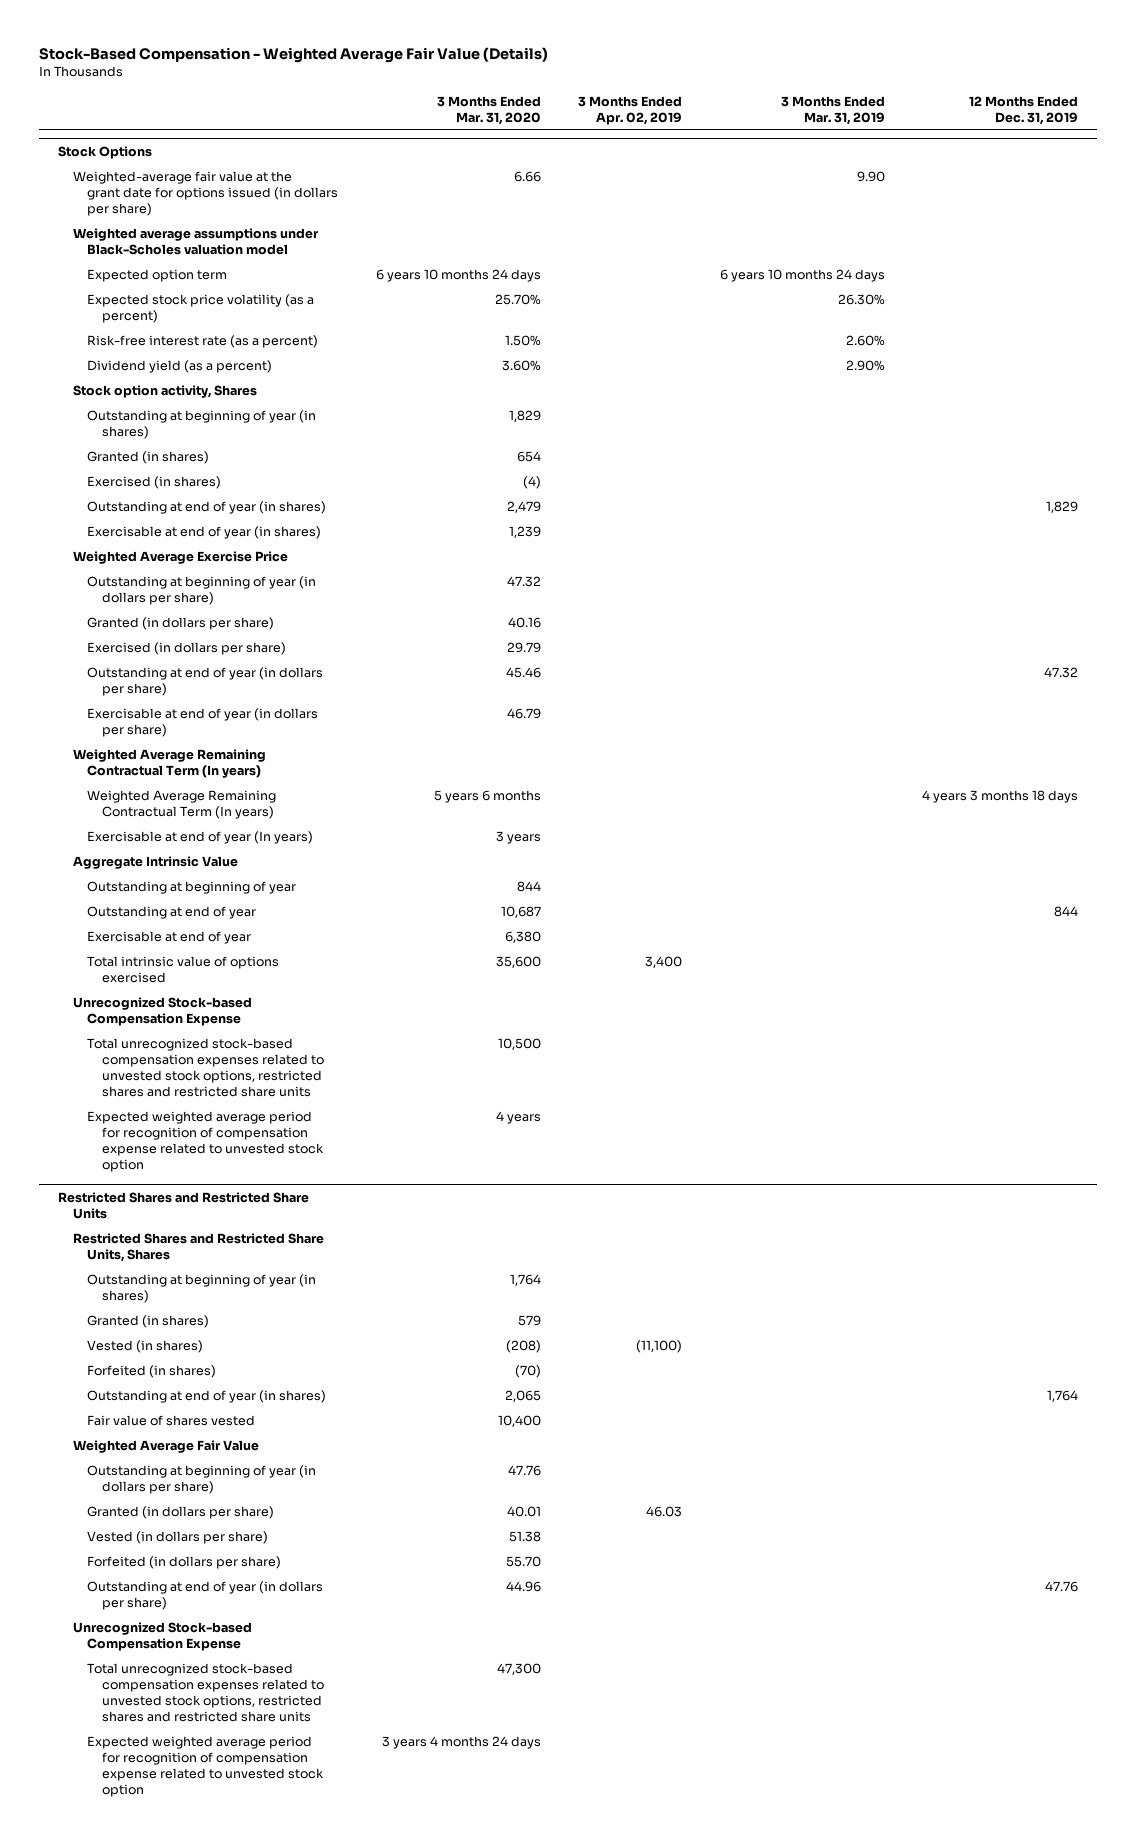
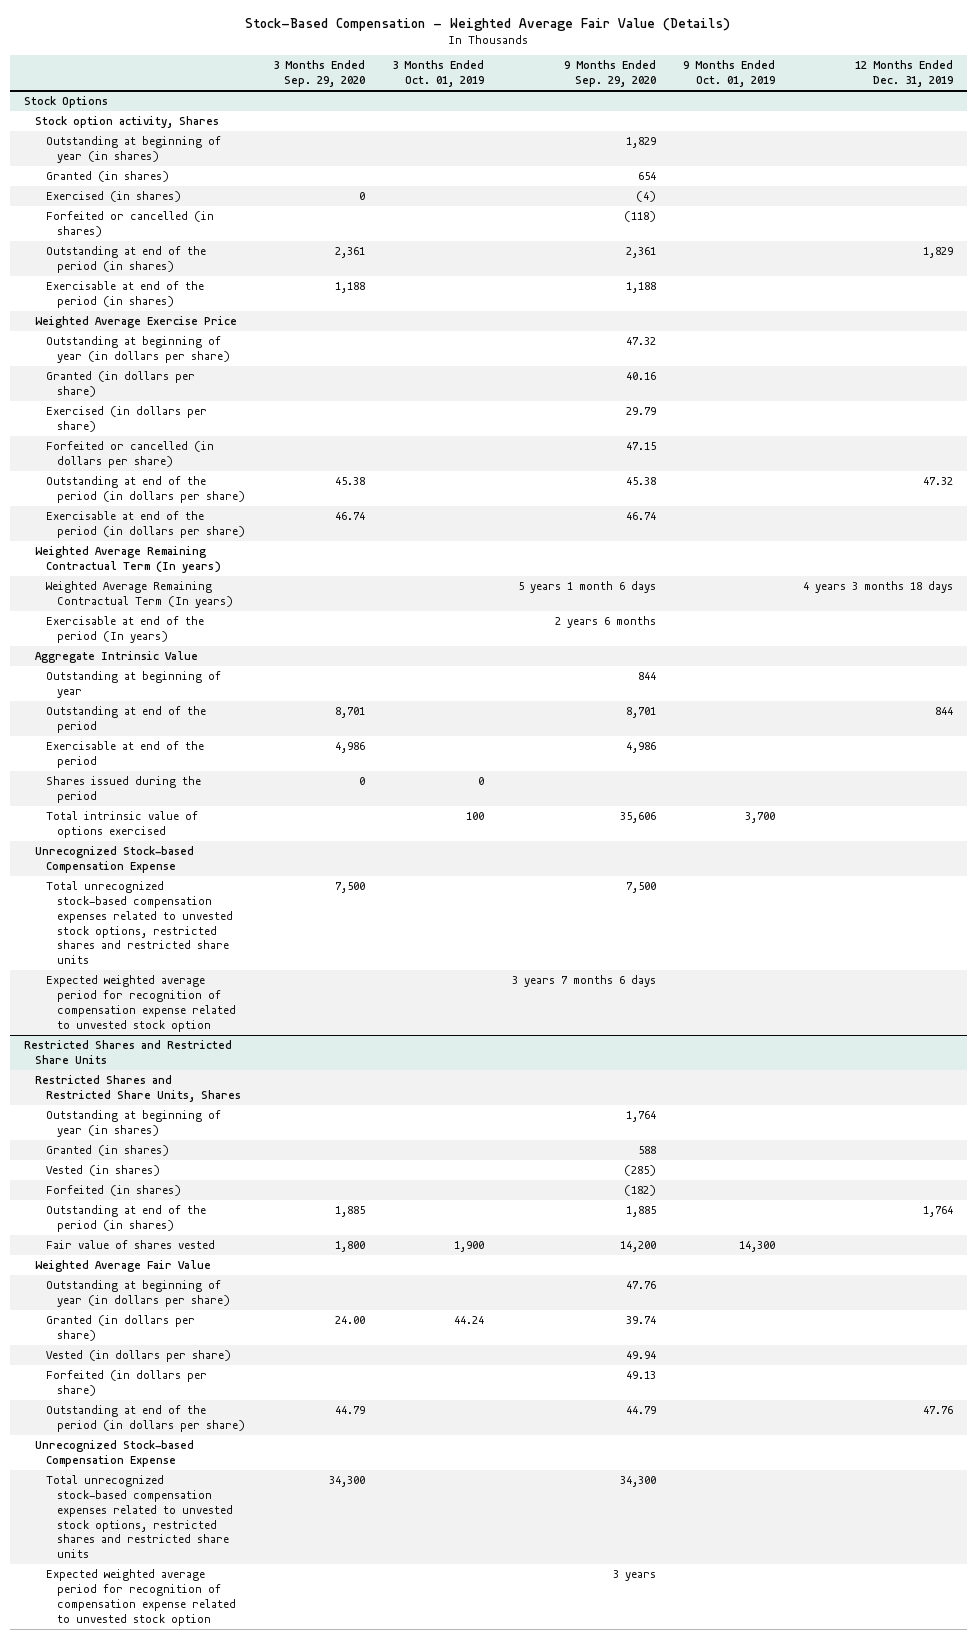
- | 3 Months Ended Mar. 31, 2020 | 3 Months Ended Apr. 02, 2019 | 3 Months Ended Mar. 31, 2019 | 12 Months Ended Dec. 31, 2019
+ | 3 Months Ended Sep. 29, 2020 | 3 Months Ended Oct. 01, 2019 | 9 Months Ended Sep. 29, 2020 | 9 Months Ended Oct. 01, 2019 | 12 Months Ended Dec. 31, 2019
@ Stock Options
- Weighted-average fair value at the grant date for options issued (in dollars per share) | 6.66 | | 9.90 |
- Weighted average assumptions under Black-Scholes valuation model
- Expected option term | 6 years 10 months 24 days | | 6 years 10 months 24 days |
- Expected stock price volatility (as a percent) | 25.70% | | 26.30% |
- Risk-free interest rate (as a percent) | 1.50% | | 2.60% |
- Dividend yield (as a percent) | 3.60% | | 2.90% |
- Outstanding at end of year (in shares) | 2,479 | | | 1,829
- Exercisable at end of year (in shares) | 1,239 | | |
+ Forfeited or cancelled (in shares) | | | (118) | |
+ Outstanding at end of the period (in shares) | 2,361 | | 2,361 | | 1,829
+ Exercisable at end of the period (in shares) | 1,188 | | 1,188 | |
- Outstanding at end of year (in dollars per share) | 45.46 | | | 47.32
- Exercisable at end of year (in dollars per share) | 46.79 | | |
+ Forfeited or cancelled (in dollars per share) | | | 47.15 | |
+ Outstanding at end of the period (in dollars per share) | 45.38 | | 45.38 | | 47.32
+ Exercisable at end of the period (in dollars per share) | 46.74 | | 46.74 | |
- Exercisable at end of year (In years) | 3 years | | |
+ Exercisable at end of the period (In years) | | | 2 years 6 months | |
- Outstanding at end of year | 10,687 | | | 844
- Exercisable at end of year | 6,380 | | |
+ Outstanding at end of the period | 8,701 | | 8,701 | | 844
+ Exercisable at end of the period | 4,986 | | 4,986 | |
+ Shares issued during the period | 0 | 0 | | |
@ Restricted Shares and Restricted Share Units
- Outstanding at end of year (in shares) | 2,065 | | | 1,764
+ Outstanding at end of the period (in shares) | 1,885 | | 1,885 | | 1,764
- Outstanding at end of year (in dollars per share) | 44.96 | | | 47.76
+ Outstanding at end of the period (in dollars per share) | 44.79 | | 44.79 | | 47.76

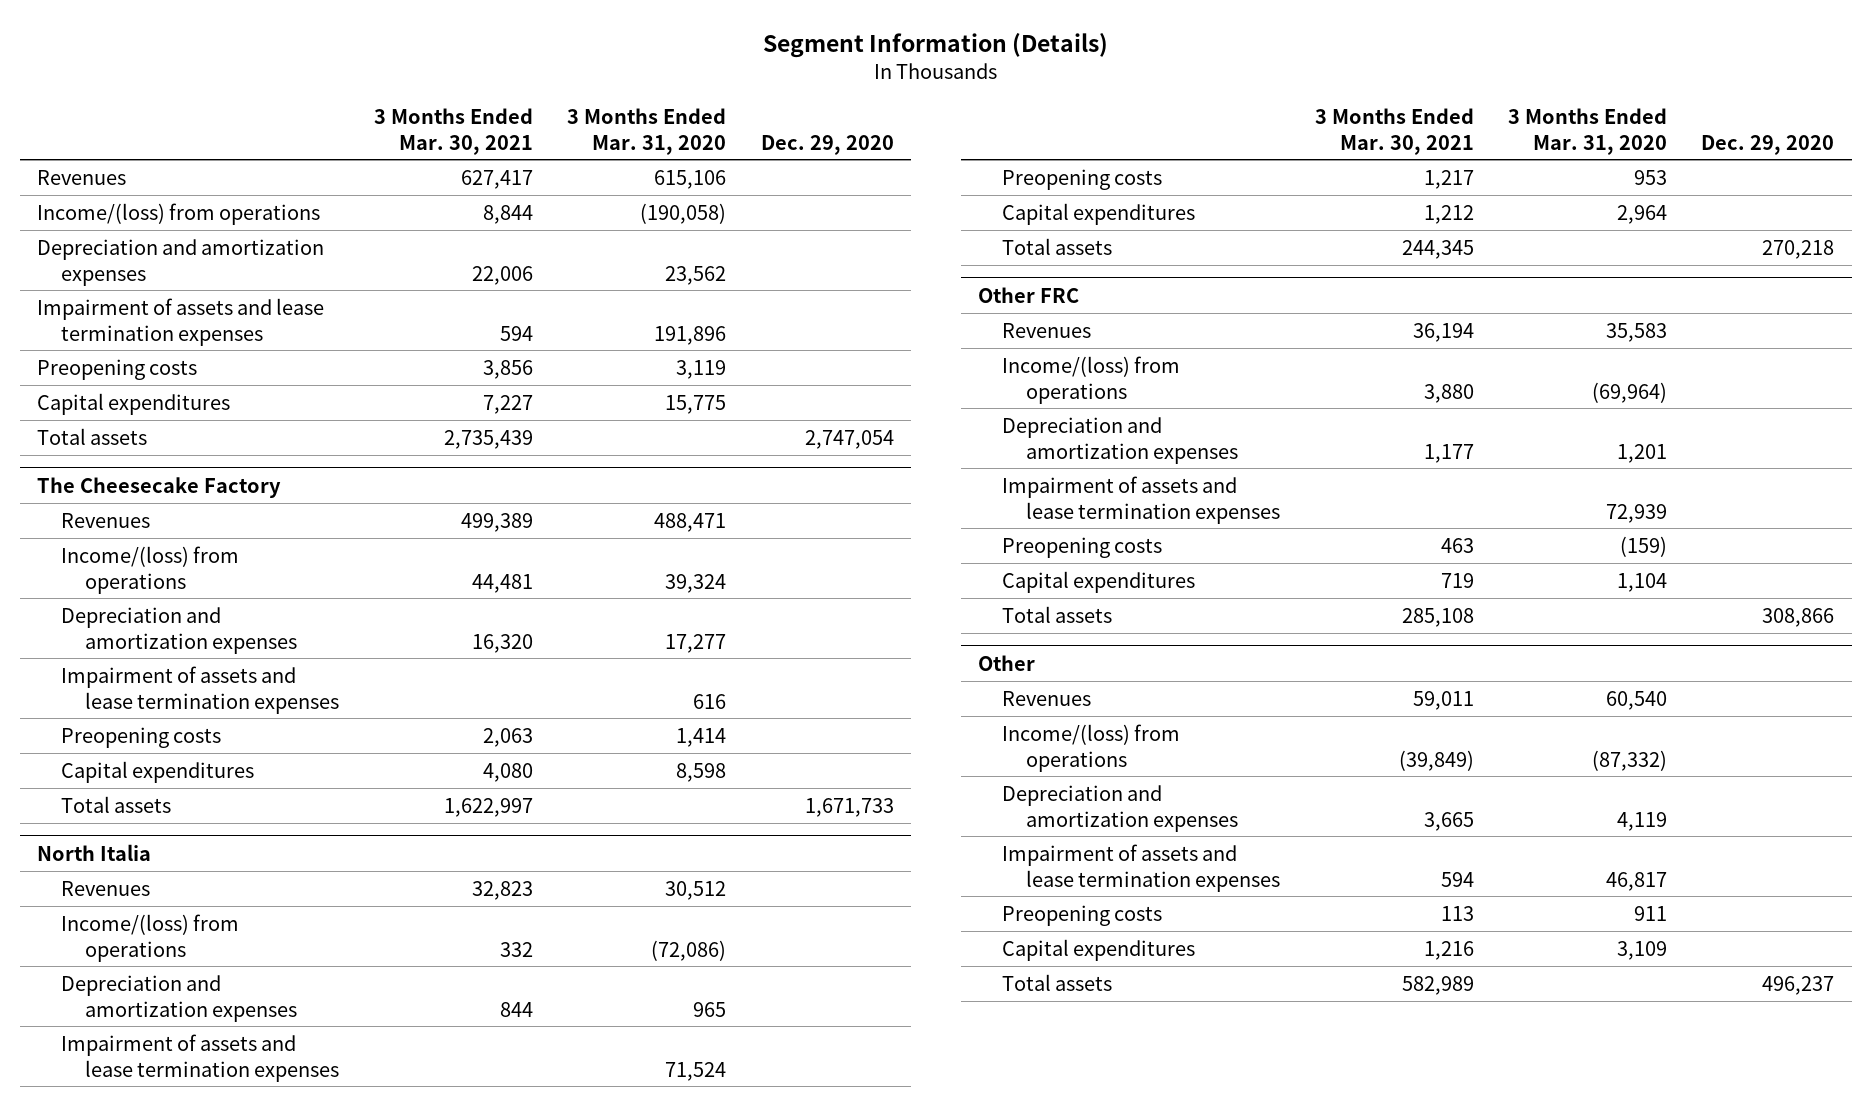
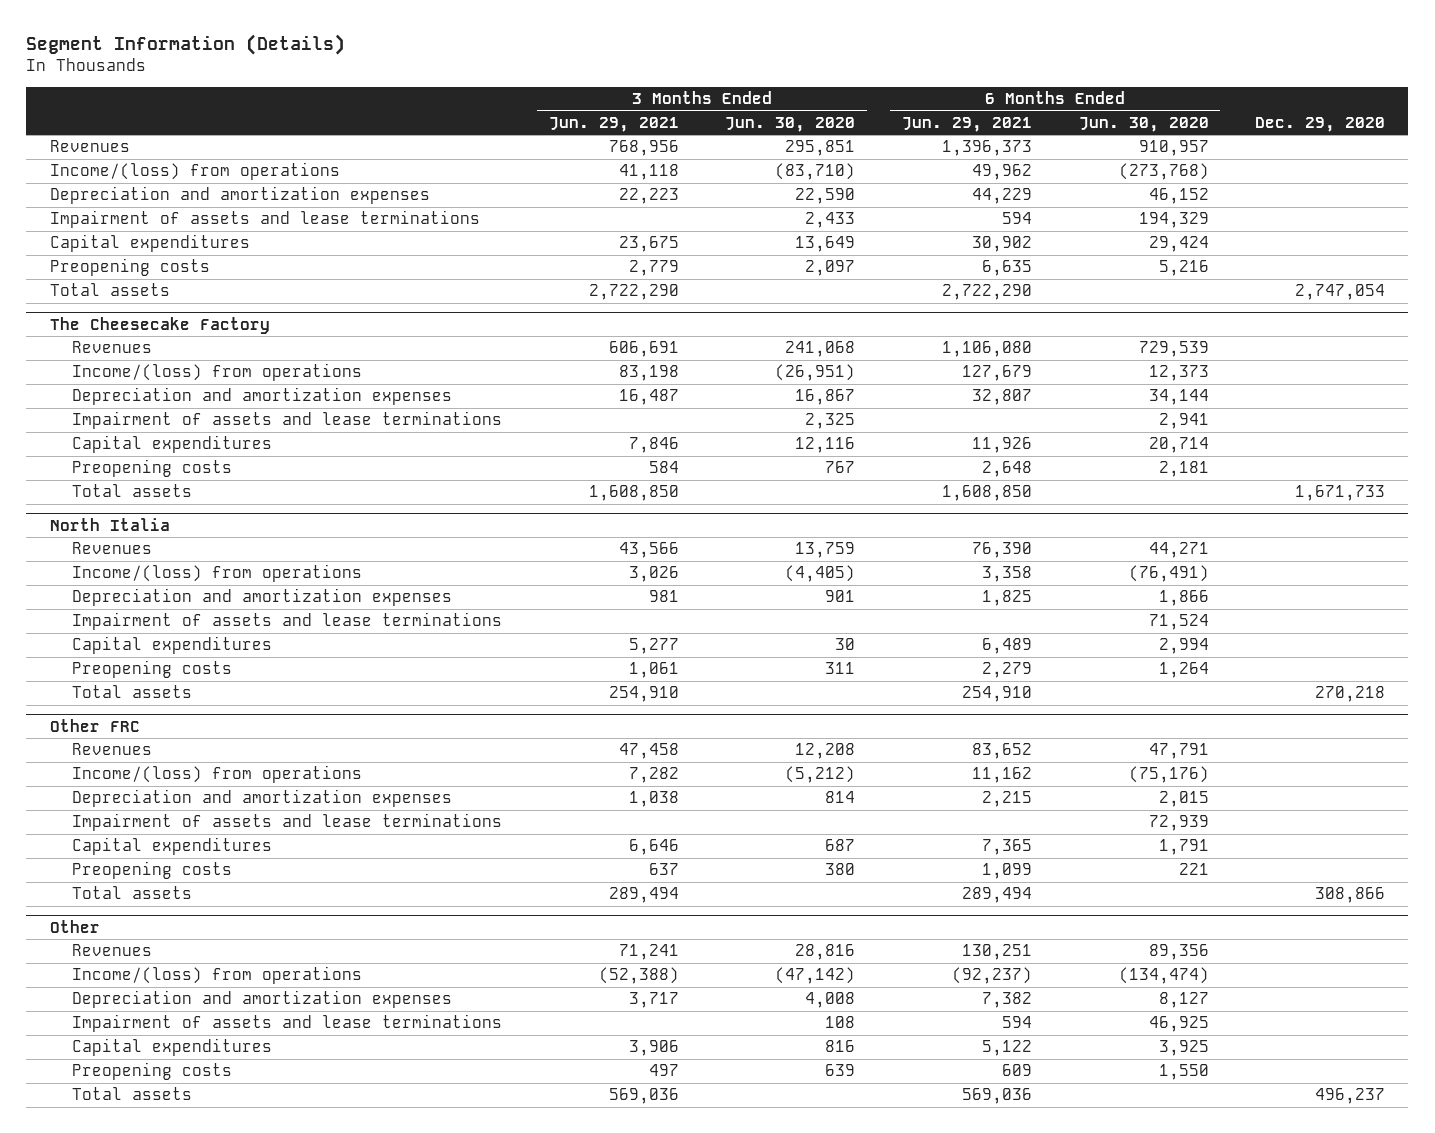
- | 3 Months Ended Mar. 30, 2021 | 3 Months Ended Mar. 31, 2020 | Dec. 29, 2020
+ | 3 Months Ended Jun. 29, 2021 | 3 Months Ended Jun. 30, 2020 | 6 Months Ended Jun. 29, 2021 | 6 Months Ended Jun. 30, 2020 | Dec. 29, 2020
- Impairment of assets and lease termination expenses | 594 | 191,896 |
+ Impairment of assets and lease terminations | | 2,433 | 594 | 194,329 |
moved down: Preopening costs | 2,779 | 2,097 | 6,635 | 5,216 |
@ The Cheesecake Factory
- Impairment of assets and lease termination expenses | | 616 |
+ Impairment of assets and lease terminations | | 2,325 | | 2,941 |
moved down: Preopening costs | 584 | 767 | 2,648 | 2,181 |
@ North Italia
- Impairment of assets and lease termination expenses | | 71,524 |
+ Impairment of assets and lease terminations | | | | 71,524 |
moved down: Preopening costs | 1,061 | 311 | 2,279 | 1,264 |
@ Other FRC
- Impairment of assets and lease termination expenses | | 72,939 |
+ Impairment of assets and lease terminations | | | | 72,939 |
moved down: Preopening costs | 637 | 380 | 1,099 | 221 |
@ Other
- Impairment of assets and lease termination expenses | 594 | 46,817 |
+ Impairment of assets and lease terminations | | 108 | 594 | 46,925 |
moved down: Preopening costs | 497 | 639 | 609 | 1,550 |

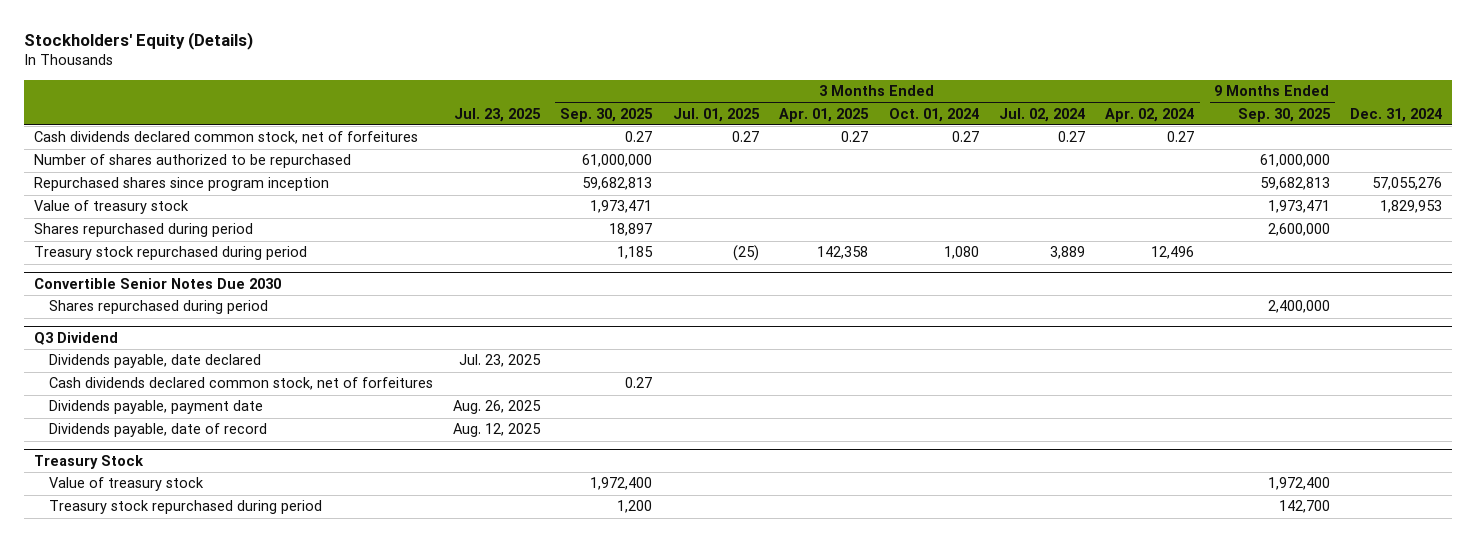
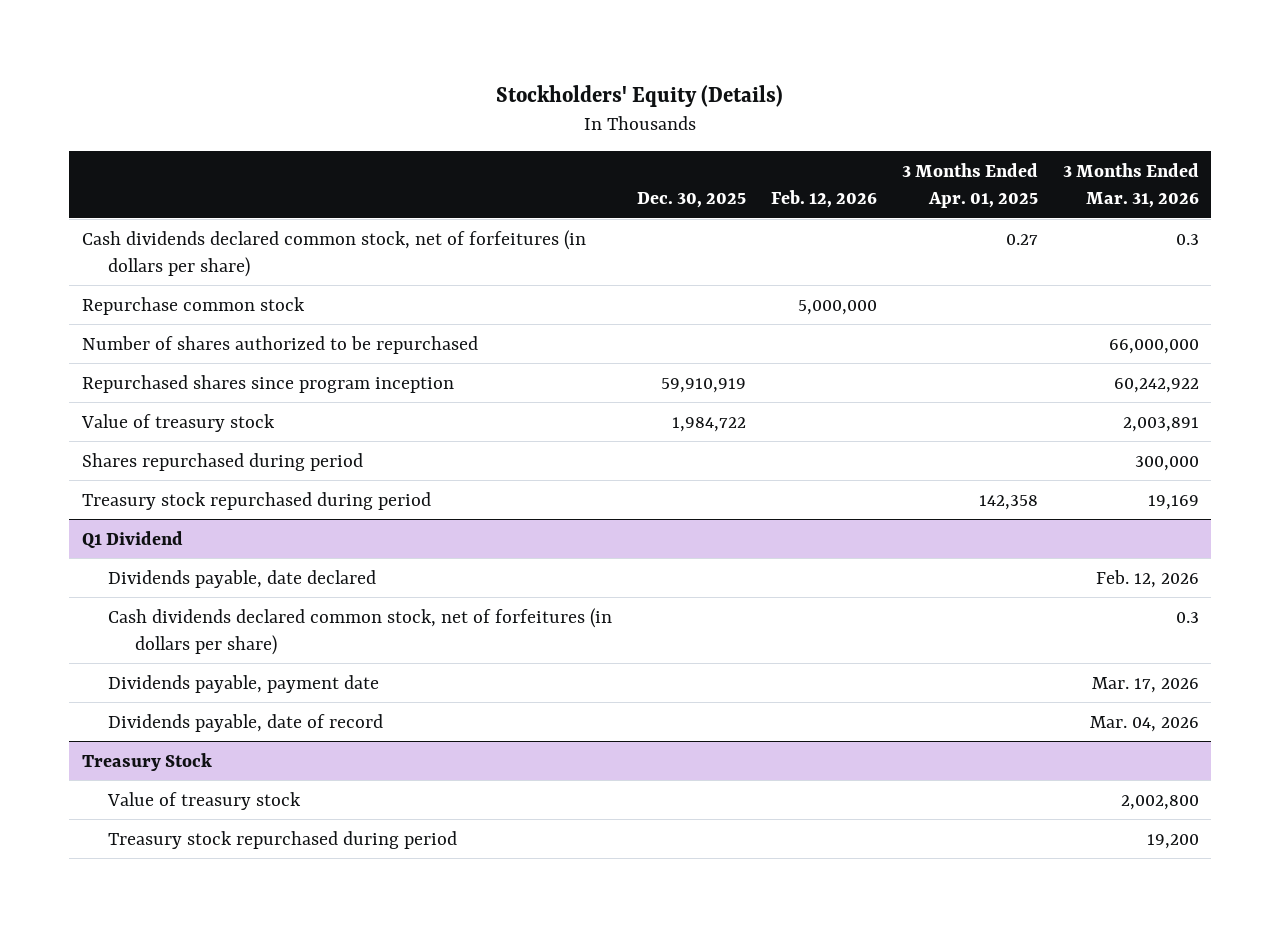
- | Jul. 23, 2025 | 3 Months Ended Sep. 30, 2025 | 3 Months Ended Jul. 01, 2025 | 3 Months Ended Apr. 01, 2025 | 3 Months Ended Oct. 01, 2024 | 3 Months Ended Jul. 02, 2024 | 3 Months Ended Apr. 02, 2024 | 9 Months Ended Sep. 30, 2025 | Dec. 31, 2024
+ | Dec. 30, 2025 | Feb. 12, 2026 | 3 Months Ended Apr. 01, 2025 | 3 Months Ended Mar. 31, 2026
- Cash dividends declared common stock, net of forfeitures | | 0.27 | 0.27 | 0.27 | 0.27 | 0.27 | 0.27 | |
+ Cash dividends declared common stock, net of forfeitures (in dollars per share) | | | 0.27 | 0.3
+ Repurchase common stock | | 5,000,000 | |
- Convertible Senior Notes Due 2030
- Shares repurchased during period | | | | | | | | 2,400,000 |
- Q3 Dividend
- Dividends payable, date declared | Jul. 23, 2025 | | | | | | | |
- Cash dividends declared common stock, net of forfeitures | | 0.27 | | | | | | |
- Dividends payable, payment date | Aug. 26, 2025 | | | | | | | |
- Dividends payable, date of record | Aug. 12, 2025 | | | | | | | |
+ Q1 Dividend
+ Dividends payable, date declared | | | | Feb. 12, 2026
+ Cash dividends declared common stock, net of forfeitures (in dollars per share) | | | | 0.3
+ Dividends payable, payment date | | | | Mar. 17, 2026
+ Dividends payable, date of record | | | | Mar. 04, 2026

